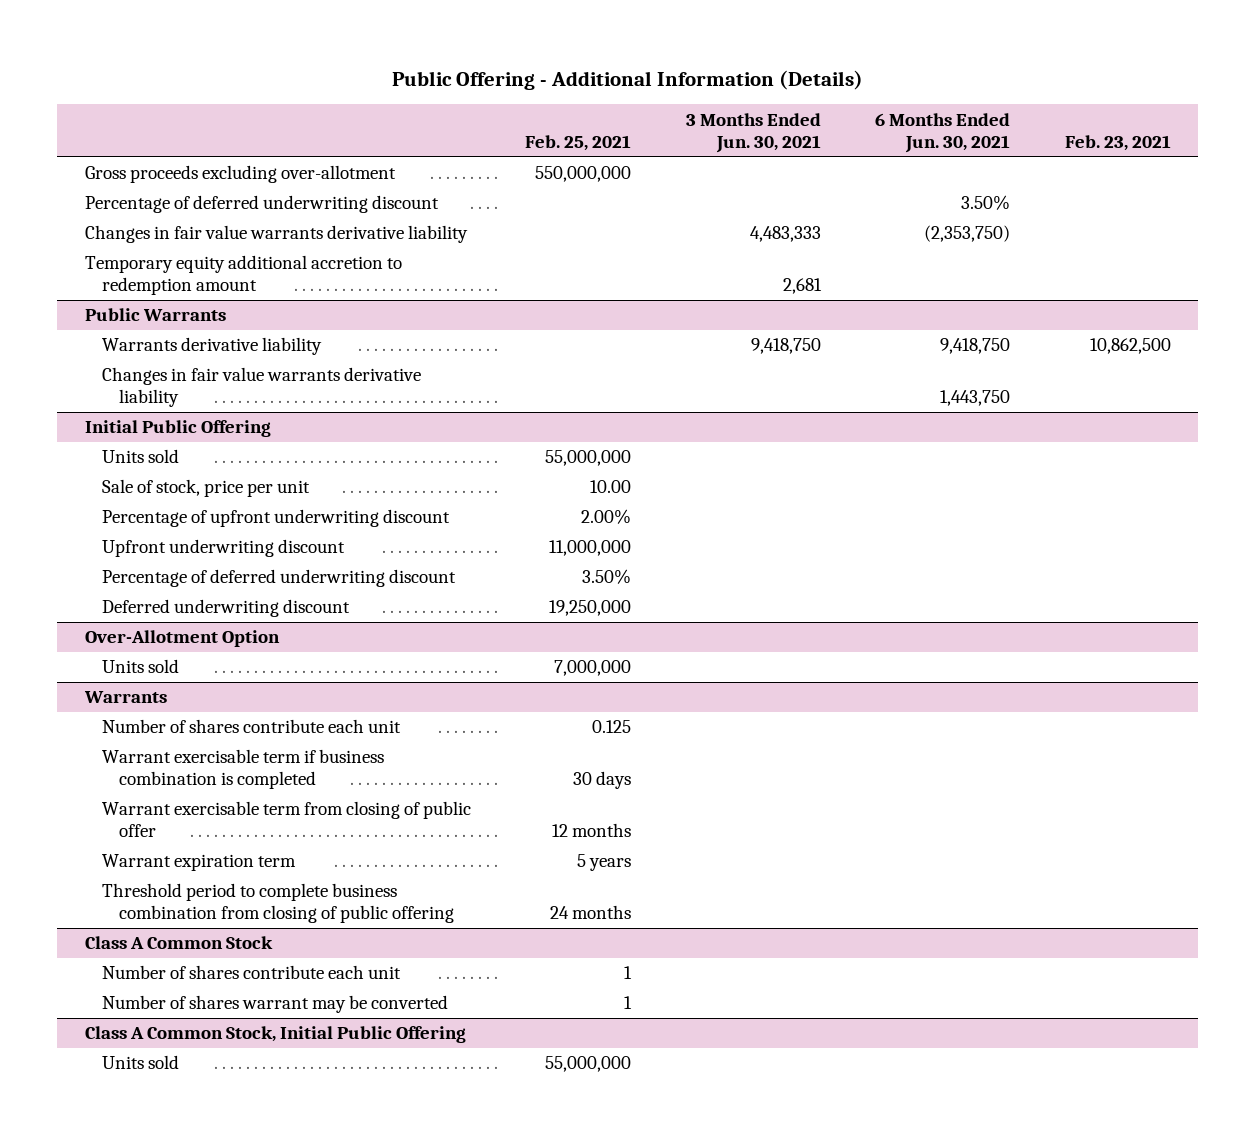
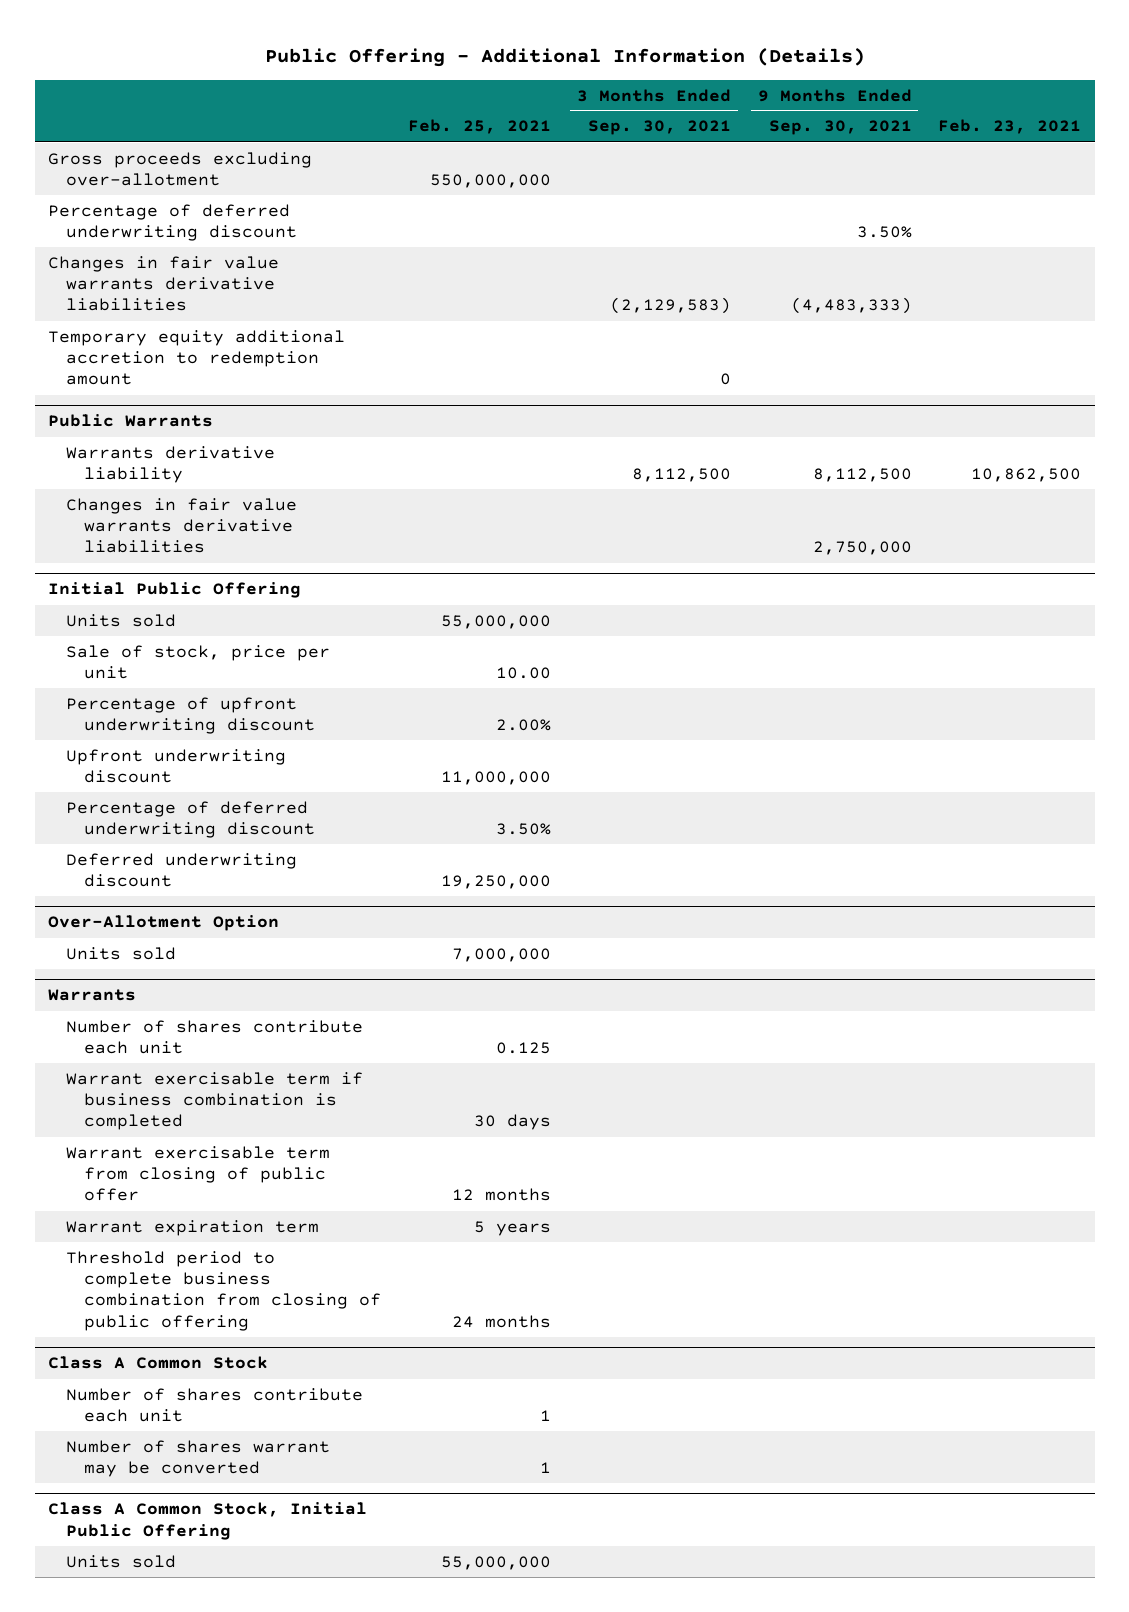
- | Feb. 25, 2021 | 3 Months Ended Jun. 30, 2021 | 6 Months Ended Jun. 30, 2021 | Feb. 23, 2021
+ | Feb. 25, 2021 | 3 Months Ended Sep. 30, 2021 | 9 Months Ended Sep. 30, 2021 | Feb. 23, 2021
- Changes in fair value warrants derivative liability | | 4,483,333 | (2,353,750) |
+ Changes in fair value warrants derivative liabilities | | (2,129,583) | (4,483,333) |
@ Public Warrants
- Changes in fair value warrants derivative liability | | | 1,443,750 |
+ Changes in fair value warrants derivative liabilities | | | 2,750,000 |

